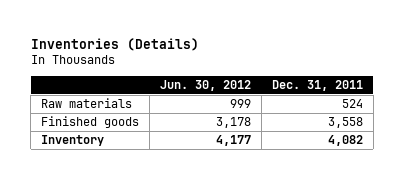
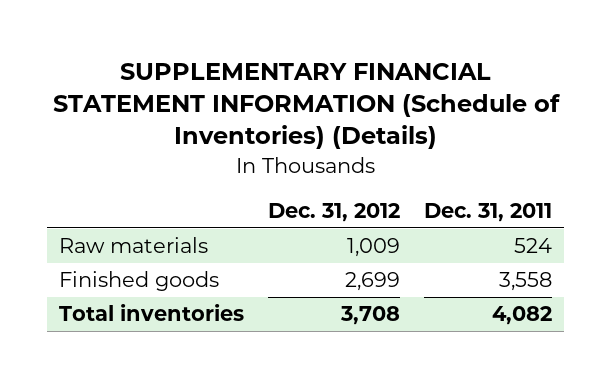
- Inventories (Details)
+ SUPPLEMENTARY FINANCIAL STATEMENT INFORMATION (Schedule of Inventories) (Details)
- | Jun. 30, 2012 | Dec. 31, 2011
+ | Dec. 31, 2012 | Dec. 31, 2011
- Inventory | 4,177 | 4,082
+ Total inventories | 3,708 | 4,082

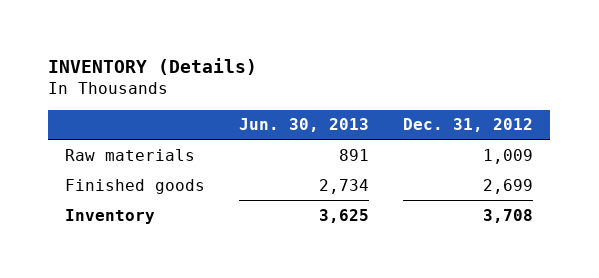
- SUPPLEMENTARY FINANCIAL STATEMENT INFORMATION (Schedule of Inventories) (Details)
+ INVENTORY (Details)
- | Dec. 31, 2012 | Dec. 31, 2011
+ | Jun. 30, 2013 | Dec. 31, 2012
- Total inventories | 3,708 | 4,082
+ Inventory | 3,625 | 3,708

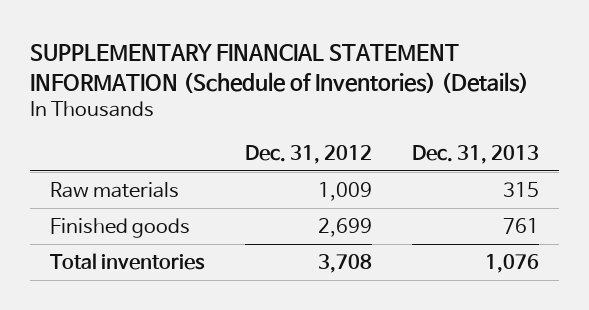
- INVENTORY (Details)
+ SUPPLEMENTARY FINANCIAL STATEMENT INFORMATION (Schedule of Inventories) (Details)
- | Jun. 30, 2013 | Dec. 31, 2012
+ | Dec. 31, 2012 | Dec. 31, 2013
- Inventory | 3,625 | 3,708
+ Total inventories | 3,708 | 1,076

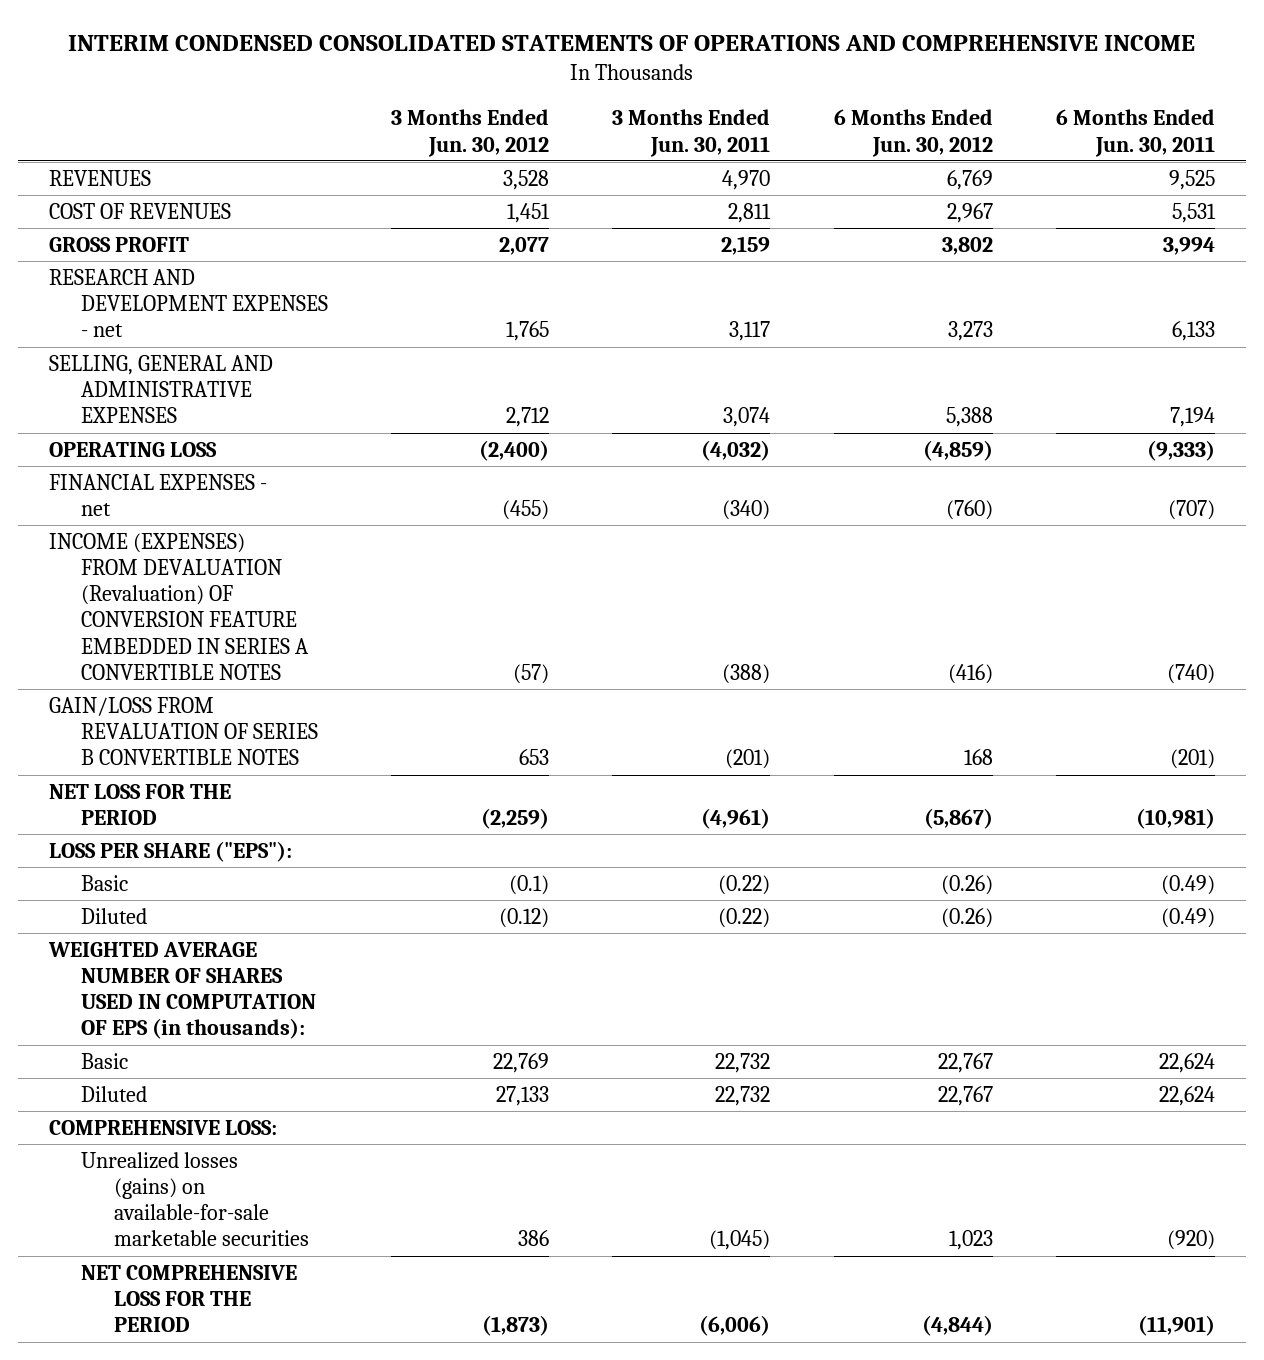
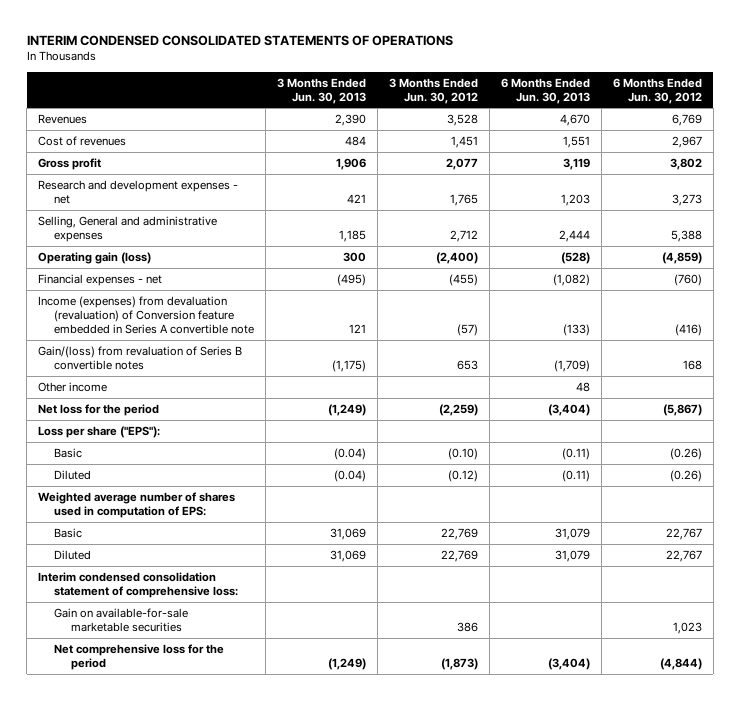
- INTERIM CONDENSED CONSOLIDATED STATEMENTS OF OPERATIONS AND COMPREHENSIVE INCOME
+ INTERIM CONDENSED CONSOLIDATED STATEMENTS OF OPERATIONS
- | 3 Months Ended Jun. 30, 2012 | 3 Months Ended Jun. 30, 2011 | 6 Months Ended Jun. 30, 2012 | 6 Months Ended Jun. 30, 2011
+ | 3 Months Ended Jun. 30, 2013 | 3 Months Ended Jun. 30, 2012 | 6 Months Ended Jun. 30, 2013 | 6 Months Ended Jun. 30, 2012
- REVENUES | 3,528 | 4,970 | 6,769 | 9,525
- COST OF REVENUES | 1,451 | 2,811 | 2,967 | 5,531
- GROSS PROFIT | 2,077 | 2,159 | 3,802 | 3,994
- RESEARCH AND DEVELOPMENT EXPENSES - net | 1,765 | 3,117 | 3,273 | 6,133
- SELLING, GENERAL AND ADMINISTRATIVE EXPENSES | 2,712 | 3,074 | 5,388 | 7,194
- OPERATING LOSS | (2,400) | (4,032) | (4,859) | (9,333)
- FINANCIAL EXPENSES - net | (455) | (340) | (760) | (707)
- INCOME (EXPENSES) FROM DEVALUATION (Revaluation) OF CONVERSION FEATURE EMBEDDED IN SERIES A CONVERTIBLE NOTES | (57) | (388) | (416) | (740)
- GAIN/LOSS FROM REVALUATION OF SERIES B CONVERTIBLE NOTES | 653 | (201) | 168 | (201)
- NET LOSS FOR THE PERIOD | (2,259) | (4,961) | (5,867) | (10,981)
- LOSS PER SHARE ("EPS"):
- Basic | (0.1) | (0.22) | (0.26) | (0.49)
+ Revenues | 2,390 | 3,528 | 4,670 | 6,769
+ Cost of revenues | 484 | 1,451 | 1,551 | 2,967
+ Gross profit | 1,906 | 2,077 | 3,119 | 3,802
+ Research and development expenses - net | 421 | 1,765 | 1,203 | 3,273
+ Selling, General and administrative expenses | 1,185 | 2,712 | 2,444 | 5,388
+ Operating gain (loss) | 300 | (2,400) | (528) | (4,859)
+ Financial expenses - net | (495) | (455) | (1,082) | (760)
+ Income (expenses) from devaluation (revaluation) of Conversion feature embedded in Series A convertible note | 121 | (57) | (133) | (416)
+ Gain/(loss) from revaluation of Series B convertible notes | (1,175) | 653 | (1,709) | 168
+ Other income | | | 48 |
+ Net loss for the period | (1,249) | (2,259) | (3,404) | (5,867)
+ Loss per share ("EPS"):
+ Basic | (0.04) | (0.10) | (0.11) | (0.26)
- WEIGHTED AVERAGE NUMBER OF SHARES USED IN COMPUTATION OF EPS (in thousands):
+ Weighted average number of shares used in computation of EPS:
- Diluted | 27,133 | 22,732 | 22,767 | 22,624
- COMPREHENSIVE LOSS:
- Unrealized losses (gains) on available-for-sale marketable securities | 386 | (1,045) | 1,023 | (920)
- NET COMPREHENSIVE LOSS FOR THE PERIOD | (1,873) | (6,006) | (4,844) | (11,901)
+ Diluted | 31,069 | 22,769 | 31,079 | 22,767
+ Interim condensed consolidation statement of comprehensive loss:
+ Gain on available-for-sale marketable securities | | 386 | | 1,023
+ Net comprehensive loss for the period | (1,249) | (1,873) | (3,404) | (4,844)

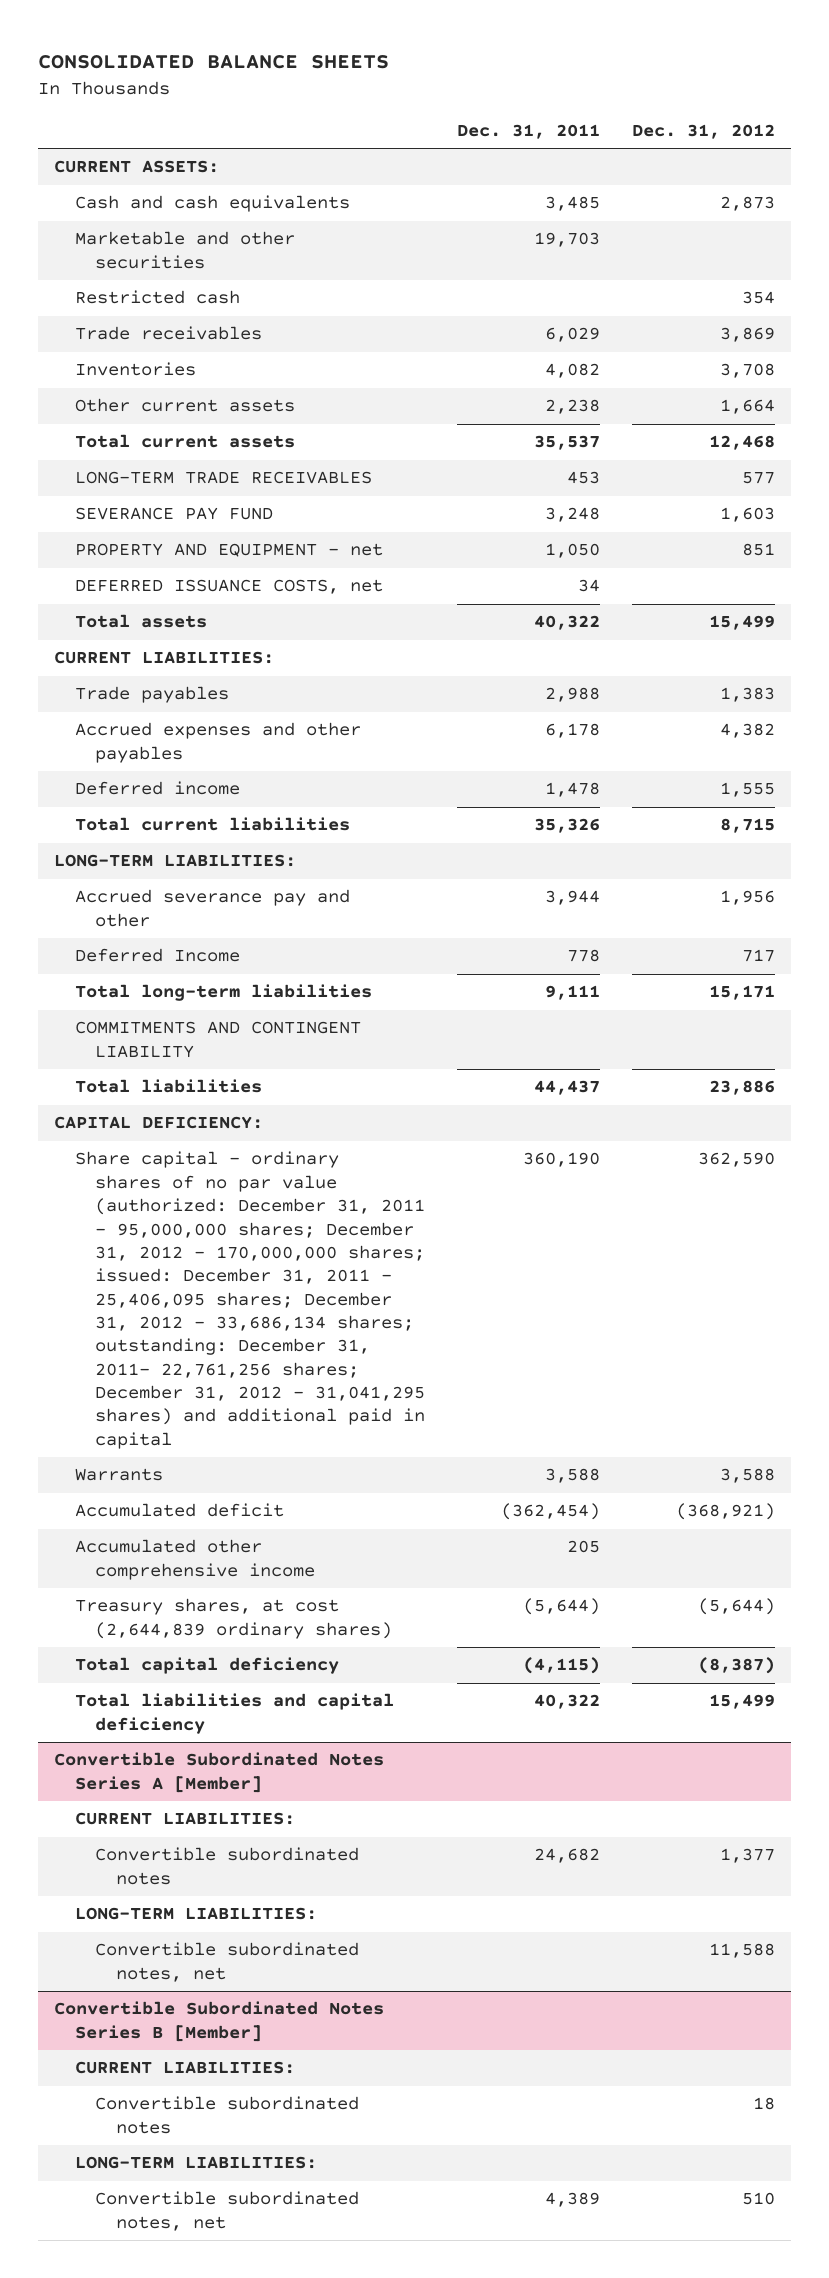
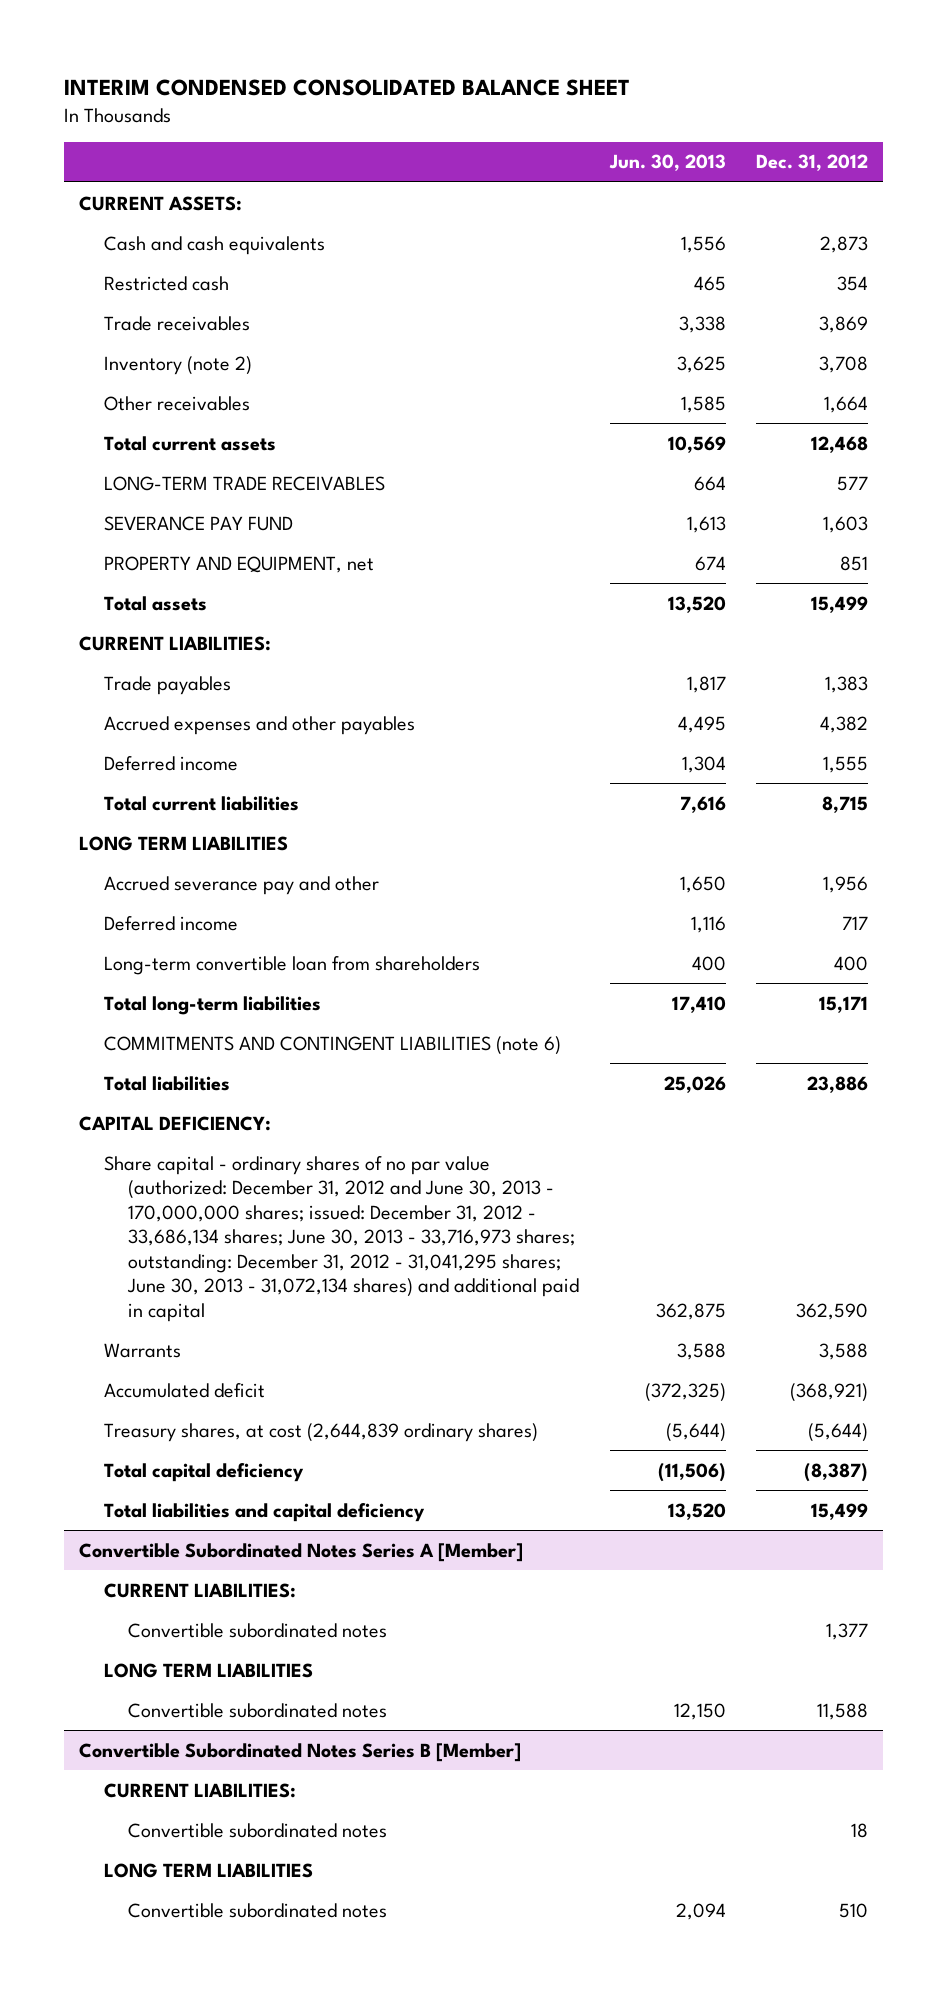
- CONSOLIDATED BALANCE SHEETS
+ INTERIM CONDENSED CONSOLIDATED BALANCE SHEET
- | Dec. 31, 2011 | Dec. 31, 2012
+ | Jun. 30, 2013 | Dec. 31, 2012
- Marketable and other securities | 19,703 |
- Inventories | 4,082 | 3,708
- Other current assets | 2,238 | 1,664
+ Inventory (note 2) | 3,625 | 3,708
+ Other receivables | 1,585 | 1,664
- PROPERTY AND EQUIPMENT - net | 1,050 | 851
- DEFERRED ISSUANCE COSTS, net | 34 |
+ PROPERTY AND EQUIPMENT, net | 674 | 851
- LONG-TERM LIABILITIES:
+ LONG TERM LIABILITIES
- Deferred Income | 778 | 717
+ Deferred income | 1,116 | 717
+ Long-term convertible loan from shareholders | 400 | 400
- COMMITMENTS AND CONTINGENT LIABILITY
+ COMMITMENTS AND CONTINGENT LIABILITIES (note 6)
- Share capital - ordinary shares of no par value (authorized: December 31, 2011 - 95,000,000 shares; December 31, 2012 - 170,000,000 shares; issued: December 31, 2011 - 25,406,095 shares; December 31, 2012 - 33,686,134 shares; outstanding: December 31, 2011- 22,761,256 shares; December 31, 2012 - 31,041,295 shares) and additional paid in capital | 360,190 | 362,590
+ Share capital - ordinary shares of no par value (authorized: December 31, 2012 and June 30, 2013 - 170,000,000 shares; issued: December 31, 2012 - 33,686,134 shares; June 30, 2013 - 33,716,973 shares; outstanding: December 31, 2012 - 31,041,295 shares; June 30, 2013 - 31,072,134 shares) and additional paid in capital | 362,875 | 362,590
- Accumulated other comprehensive income | 205 |
@ Convertible Subordinated Notes Series A [Member]
- LONG-TERM LIABILITIES:
- Convertible subordinated notes, net | | 11,588
+ LONG TERM LIABILITIES
+ Convertible subordinated notes | 12,150 | 11,588
@ Convertible Subordinated Notes Series B [Member]
- LONG-TERM LIABILITIES:
- Convertible subordinated notes, net | 4,389 | 510
+ LONG TERM LIABILITIES
+ Convertible subordinated notes | 2,094 | 510

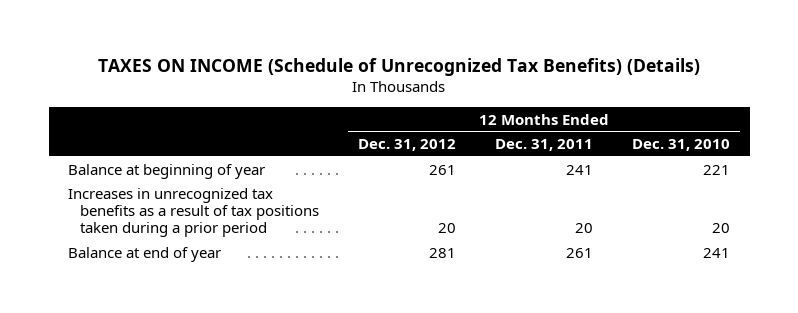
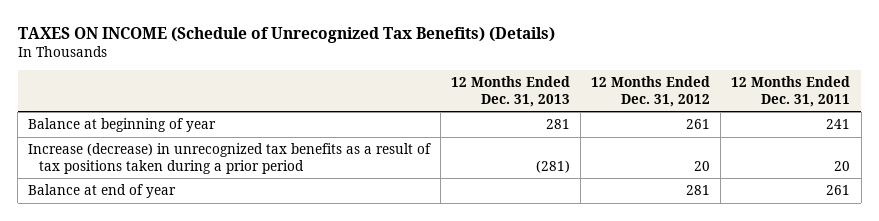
- | 12 Months Ended Dec. 31, 2012 | 12 Months Ended Dec. 31, 2011 | 12 Months Ended Dec. 31, 2010
+ | 12 Months Ended Dec. 31, 2013 | 12 Months Ended Dec. 31, 2012 | 12 Months Ended Dec. 31, 2011
- Increases in unrecognized tax benefits as a result of tax positions taken during a prior period | 20 | 20 | 20
+ Increase (decrease) in unrecognized tax benefits as a result of tax positions taken during a prior period | (281) | 20 | 20

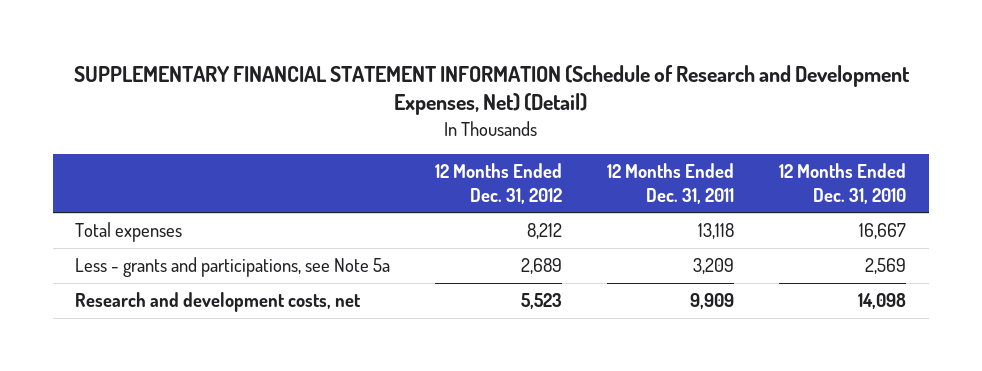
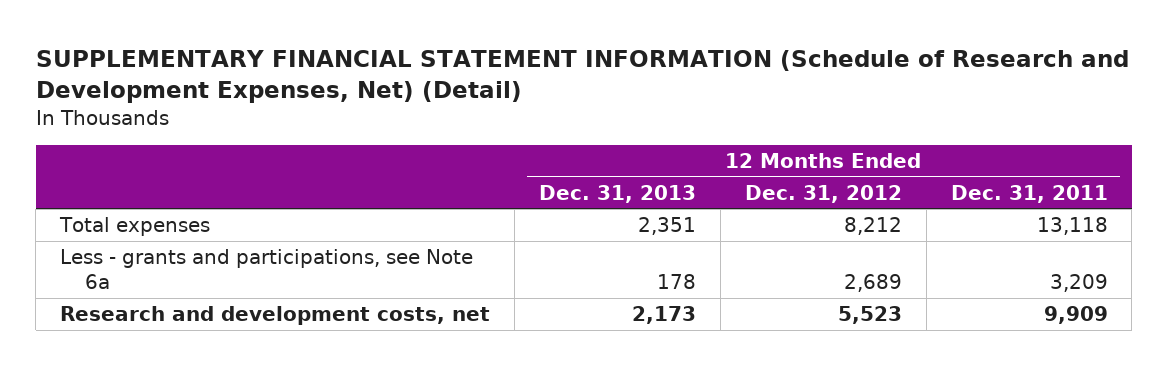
- | 12 Months Ended Dec. 31, 2012 | 12 Months Ended Dec. 31, 2011 | 12 Months Ended Dec. 31, 2010
+ | 12 Months Ended Dec. 31, 2013 | 12 Months Ended Dec. 31, 2012 | 12 Months Ended Dec. 31, 2011
- Less - grants and participations, see Note 5a | 2,689 | 3,209 | 2,569
+ Less - grants and participations, see Note 6a | 178 | 2,689 | 3,209

